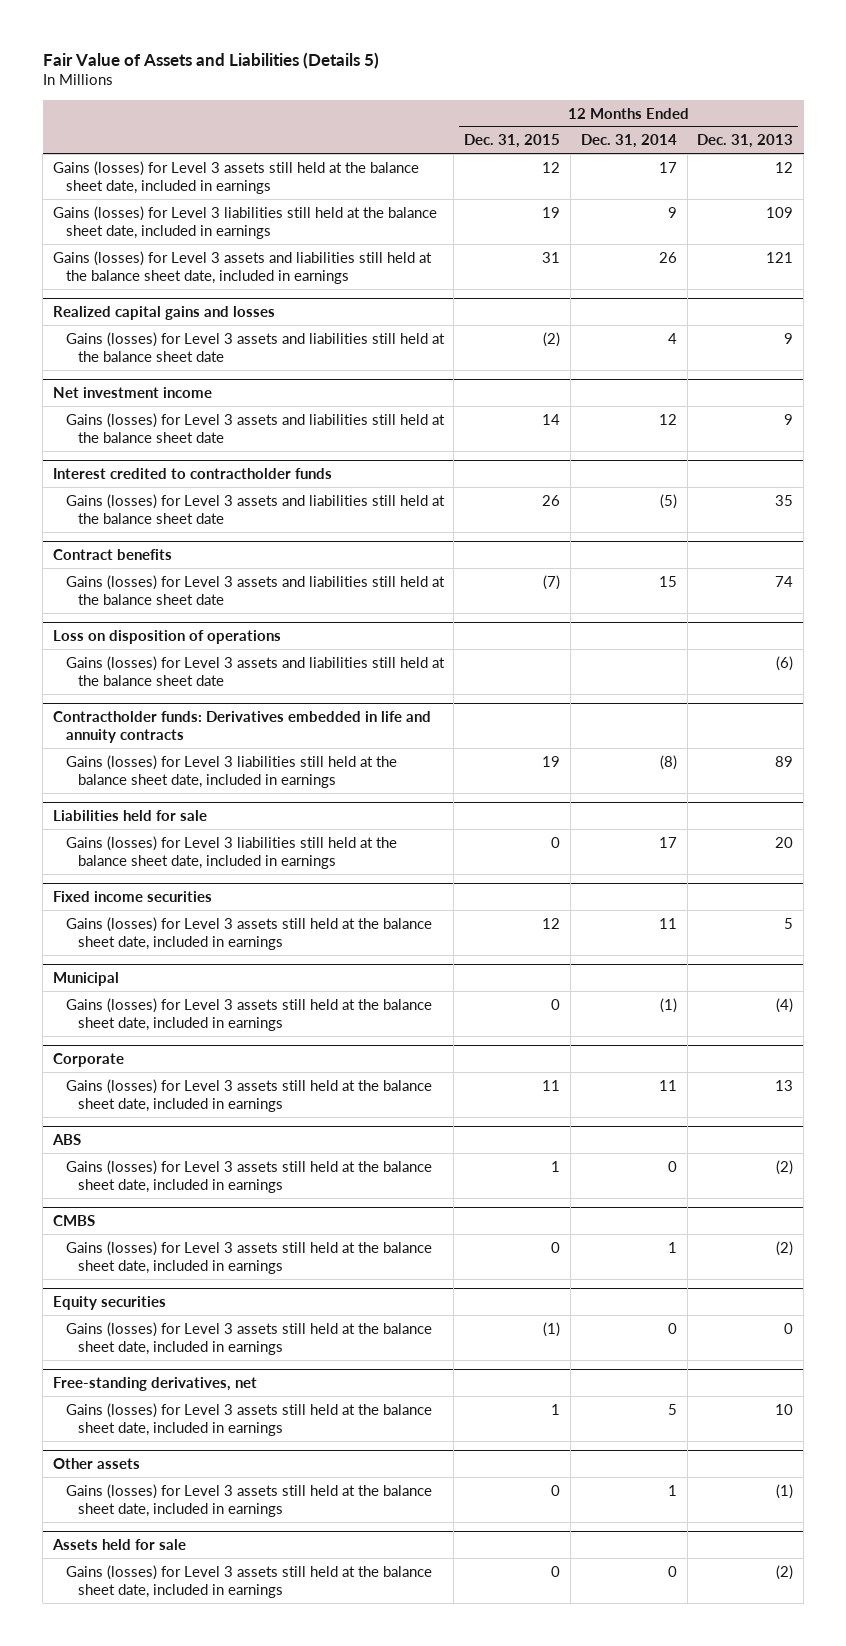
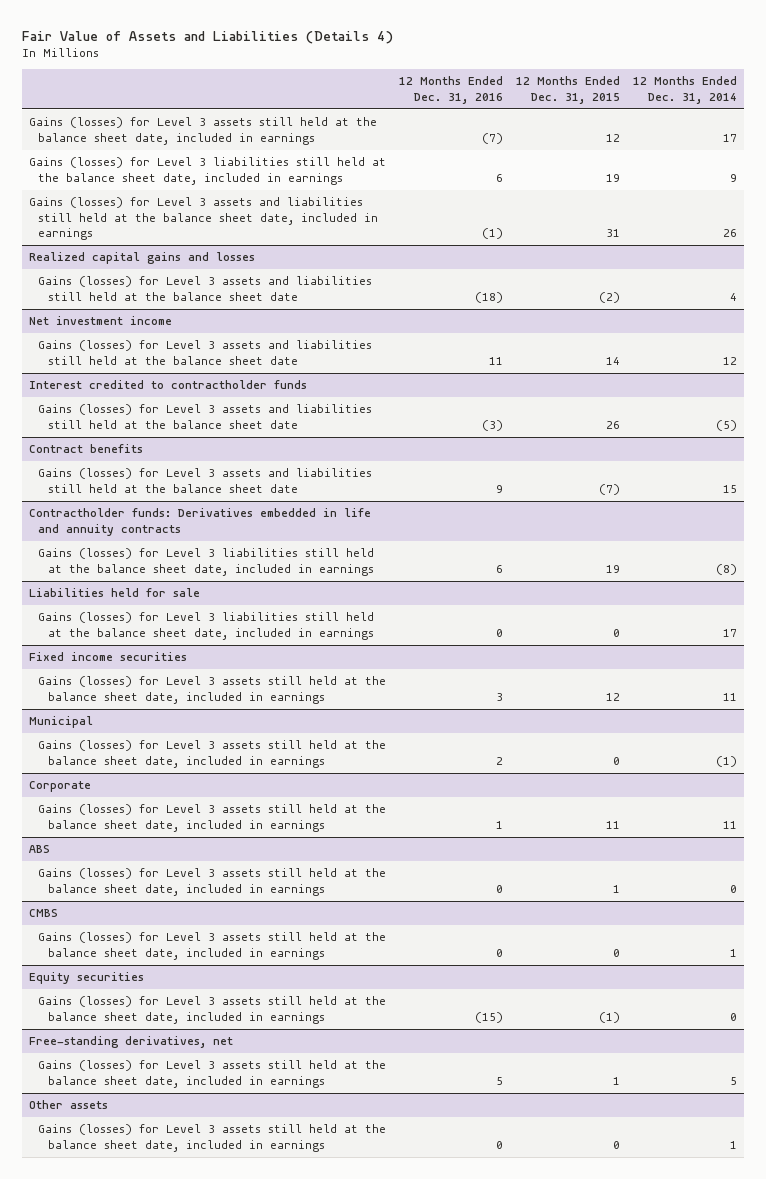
- Fair Value of Assets and Liabilities (Details 5)
+ Fair Value of Assets and Liabilities (Details 4)
- | 12 Months Ended Dec. 31, 2015 | 12 Months Ended Dec. 31, 2014 | 12 Months Ended Dec. 31, 2013
+ | 12 Months Ended Dec. 31, 2016 | 12 Months Ended Dec. 31, 2015 | 12 Months Ended Dec. 31, 2014
- Loss on disposition of operations
- Gains (losses) for Level 3 assets and liabilities still held at the balance sheet date | | | (6)
- Assets held for sale
- Gains (losses) for Level 3 assets still held at the balance sheet date, included in earnings | 0 | 0 | (2)

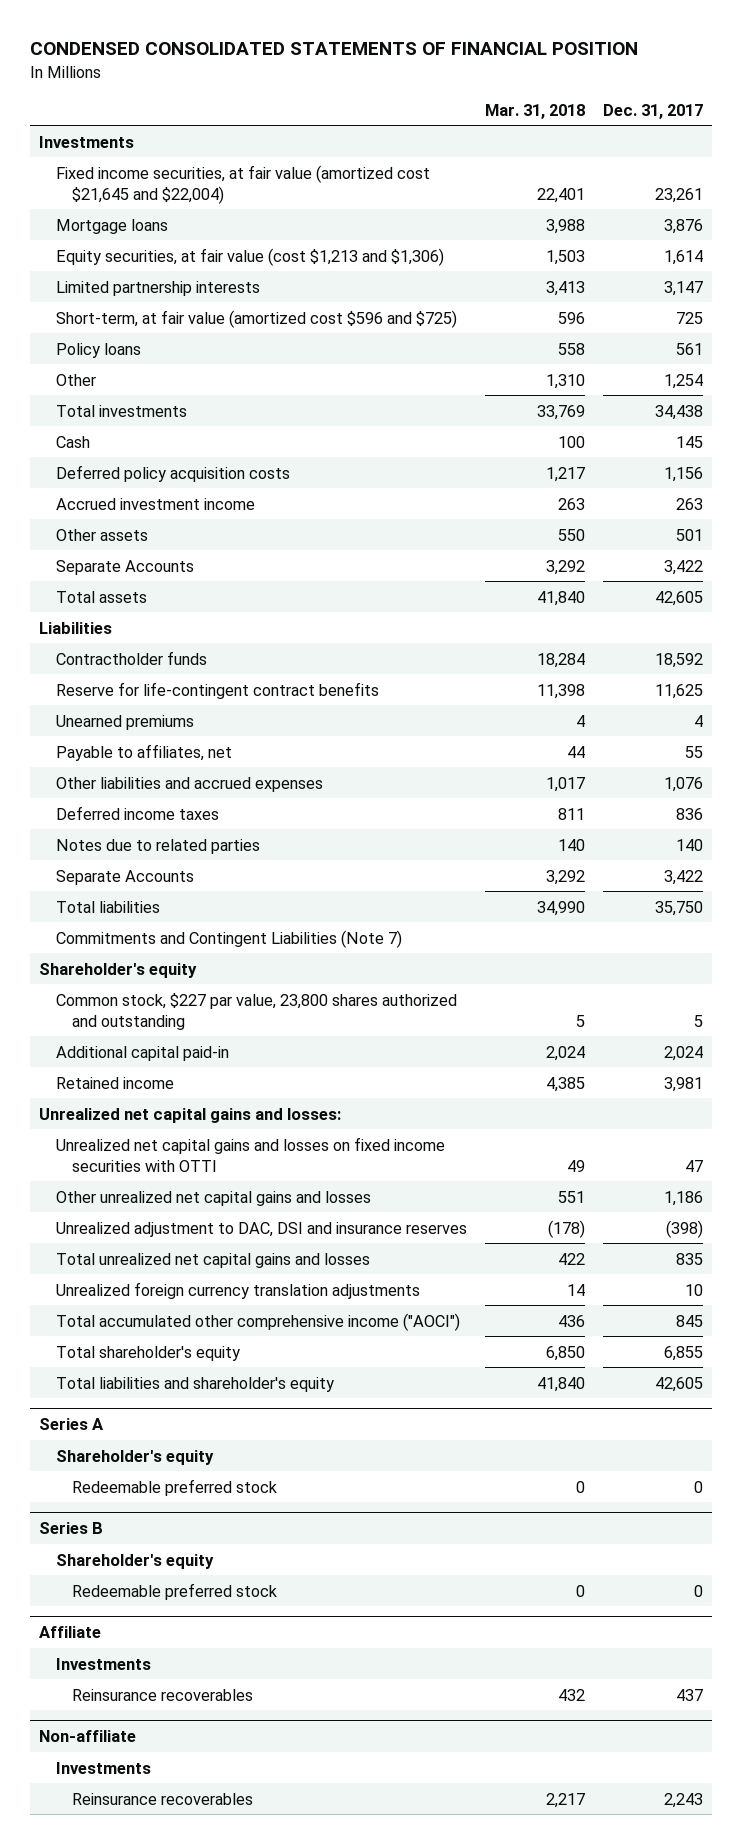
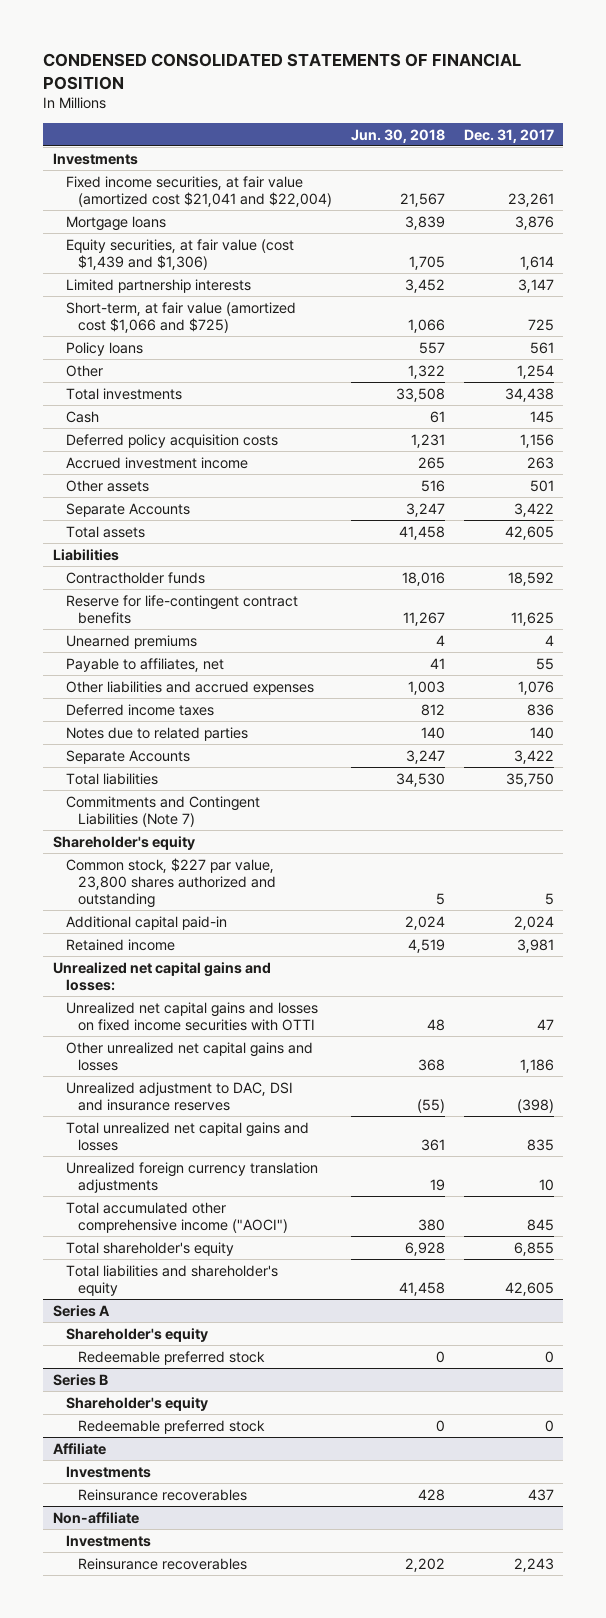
- | Mar. 31, 2018 | Dec. 31, 2017
+ | Jun. 30, 2018 | Dec. 31, 2017
- Fixed income securities, at fair value (amortized cost $21,645 and $22,004) | 22,401 | 23,261
+ Fixed income securities, at fair value (amortized cost $21,041 and $22,004) | 21,567 | 23,261
- Equity securities, at fair value (cost $1,213 and $1,306) | 1,503 | 1,614
+ Equity securities, at fair value (cost $1,439 and $1,306) | 1,705 | 1,614
- Short-term, at fair value (amortized cost $596 and $725) | 596 | 725
+ Short-term, at fair value (amortized cost $1,066 and $725) | 1,066 | 725

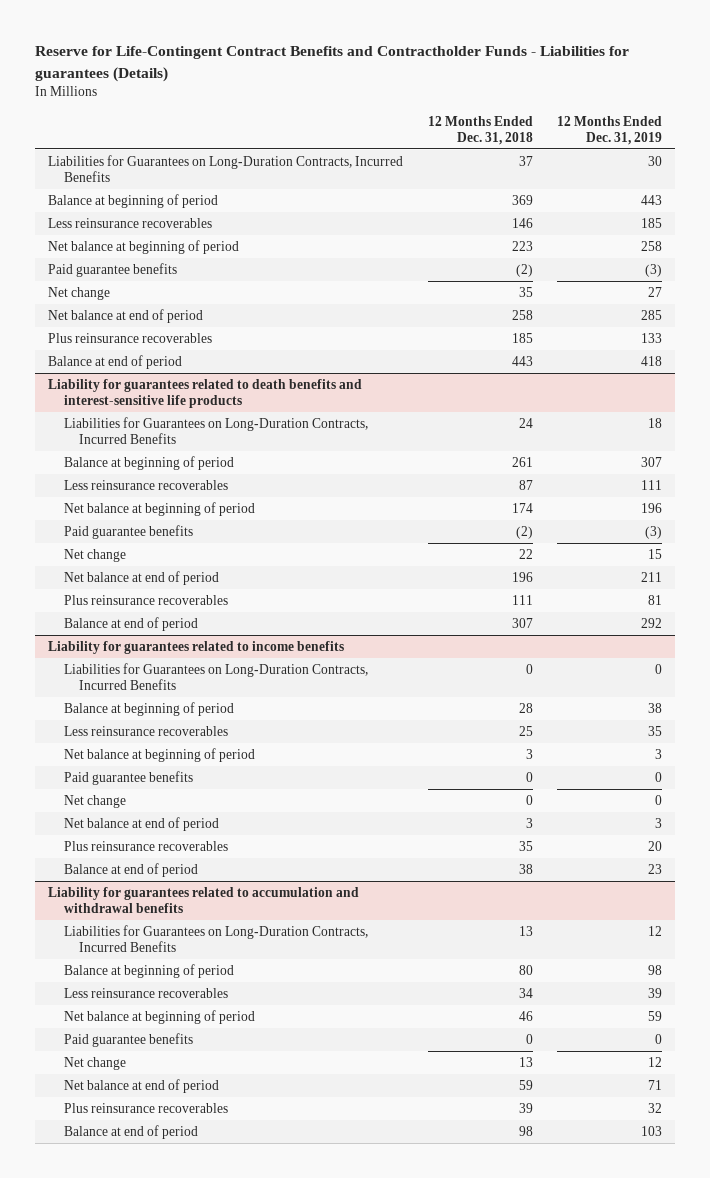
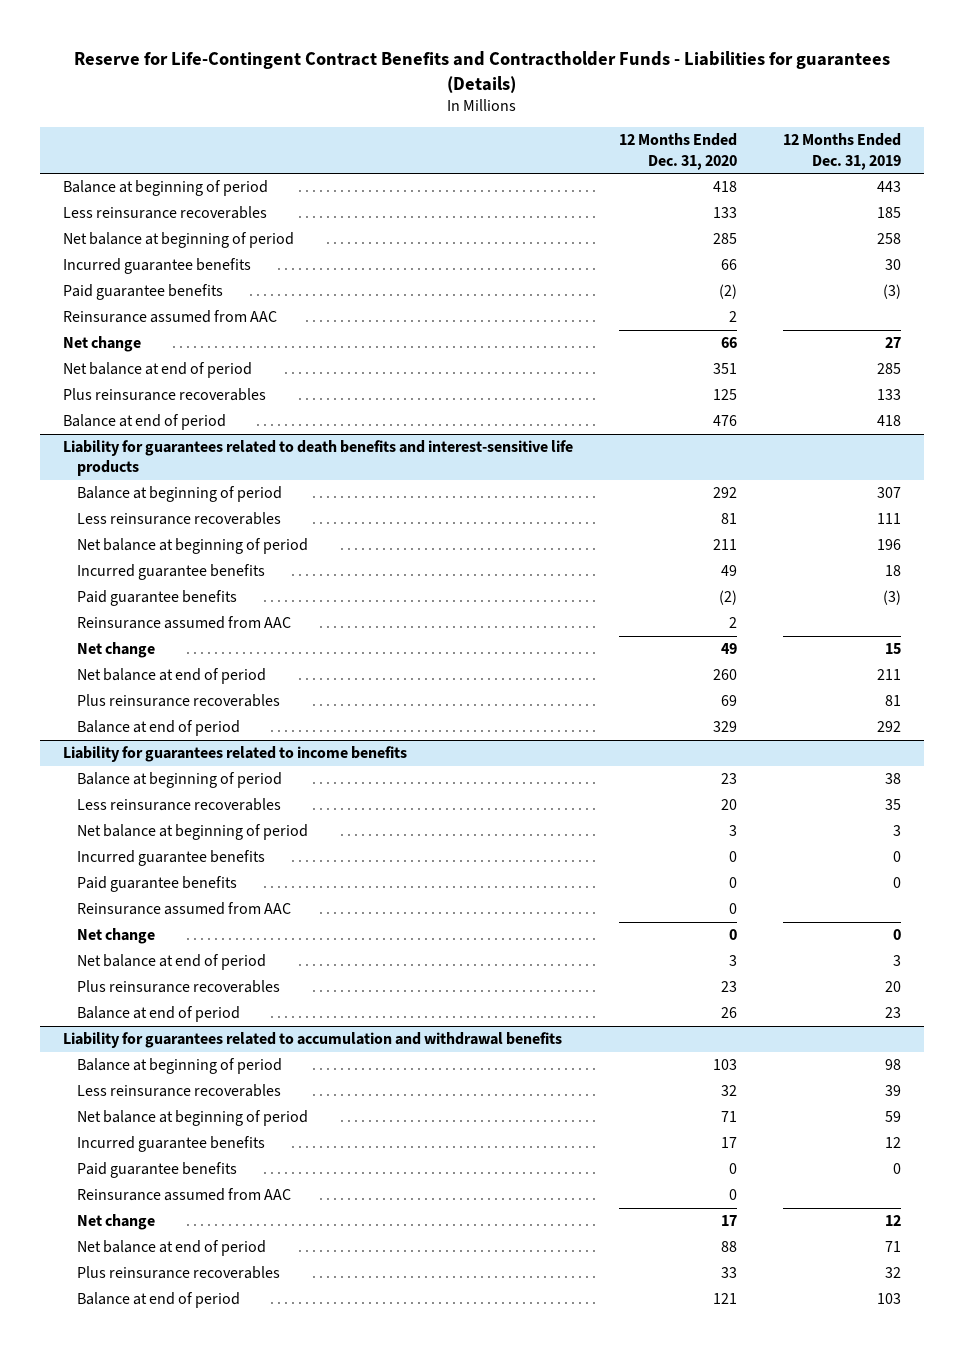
- | 12 Months Ended Dec. 31, 2018 | 12 Months Ended Dec. 31, 2019
+ | 12 Months Ended Dec. 31, 2020 | 12 Months Ended Dec. 31, 2019
- Liabilities for Guarantees on Long-Duration Contracts, Incurred Benefits | 37 | 30
+ Incurred guarantee benefits | 66 | 30
+ Reinsurance assumed from AAC | 2 |
@ Liability for guarantees related to death benefits and interest-sensitive life products
- Liabilities for Guarantees on Long-Duration Contracts, Incurred Benefits | 24 | 18
+ Incurred guarantee benefits | 49 | 18
+ Reinsurance assumed from AAC | 2 |
@ Liability for guarantees related to income benefits
- Liabilities for Guarantees on Long-Duration Contracts, Incurred Benefits | 0 | 0
+ Incurred guarantee benefits | 0 | 0
+ Reinsurance assumed from AAC | 0 |
@ Liability for guarantees related to accumulation and withdrawal benefits
- Liabilities for Guarantees on Long-Duration Contracts, Incurred Benefits | 13 | 12
+ Incurred guarantee benefits | 17 | 12
+ Reinsurance assumed from AAC | 0 |

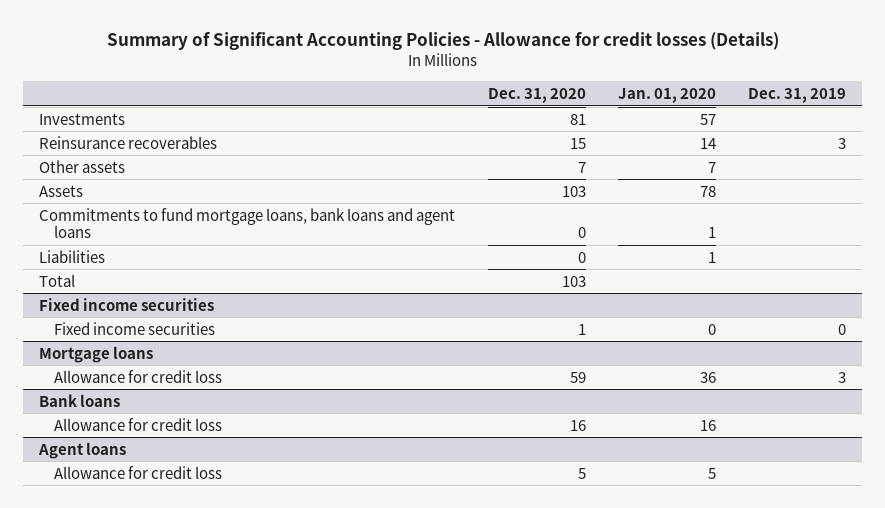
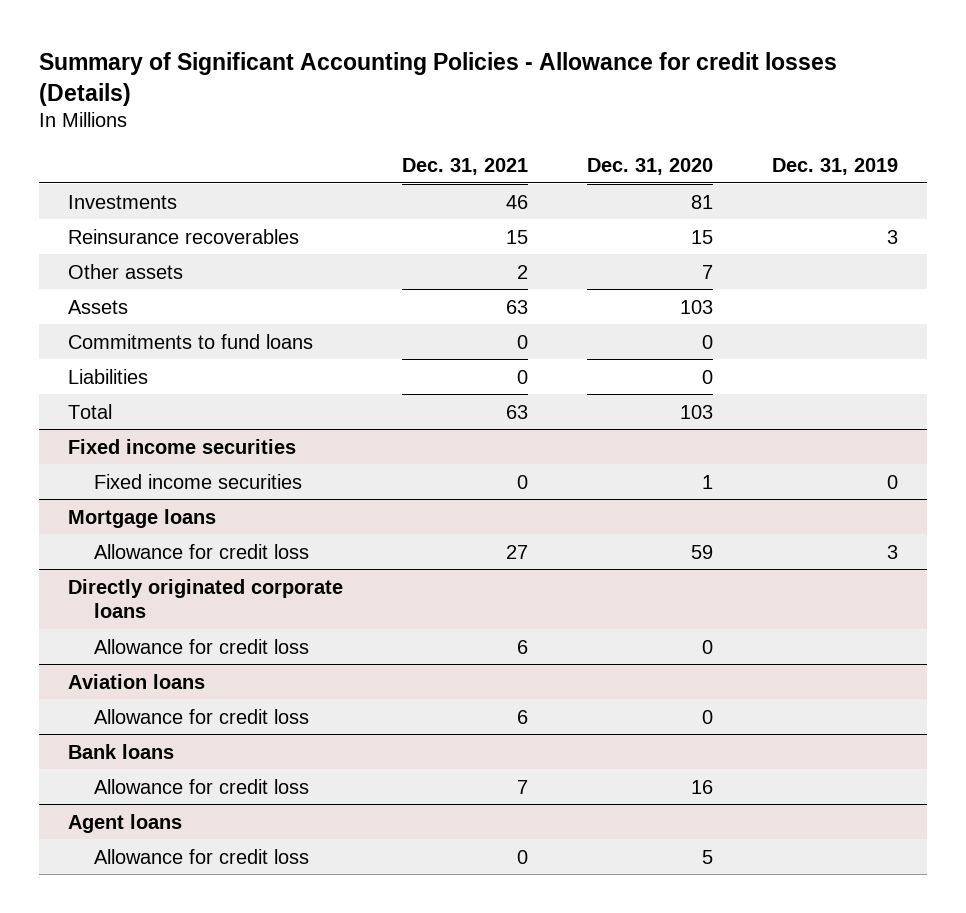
- | Dec. 31, 2020 | Jan. 01, 2020 | Dec. 31, 2019
+ | Dec. 31, 2021 | Dec. 31, 2020 | Dec. 31, 2019
- Commitments to fund mortgage loans, bank loans and agent loans | 0 | 1 |
+ Commitments to fund loans | 0 | 0 |
+ Directly originated corporate loans
+ Allowance for credit loss | 6 | 0 |
+ Aviation loans
+ Allowance for credit loss | 6 | 0 |

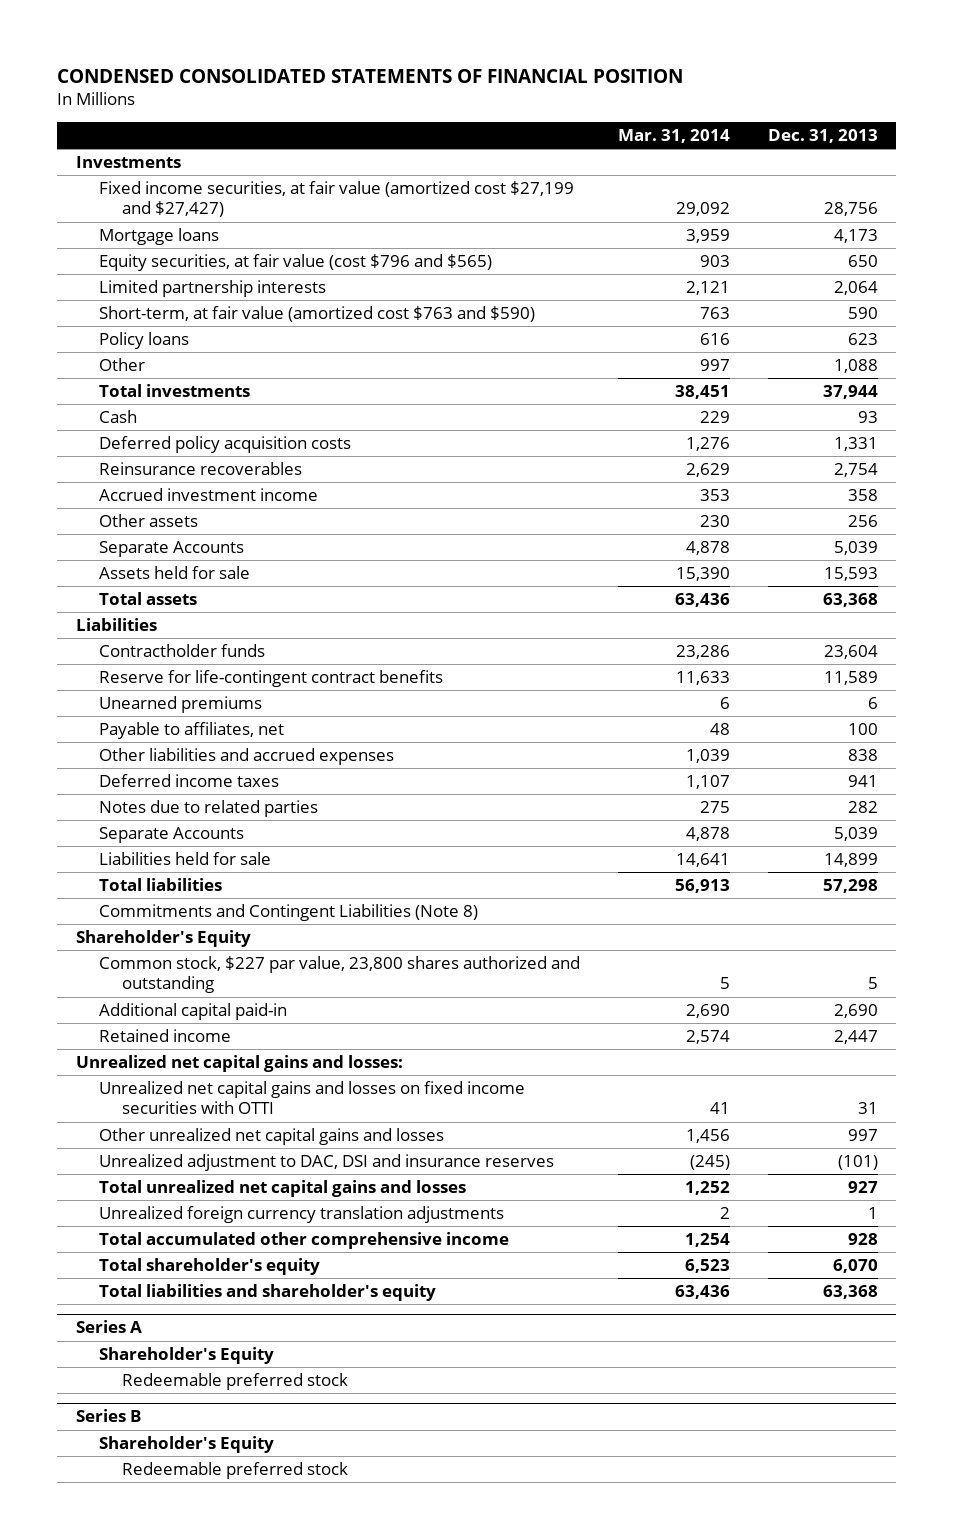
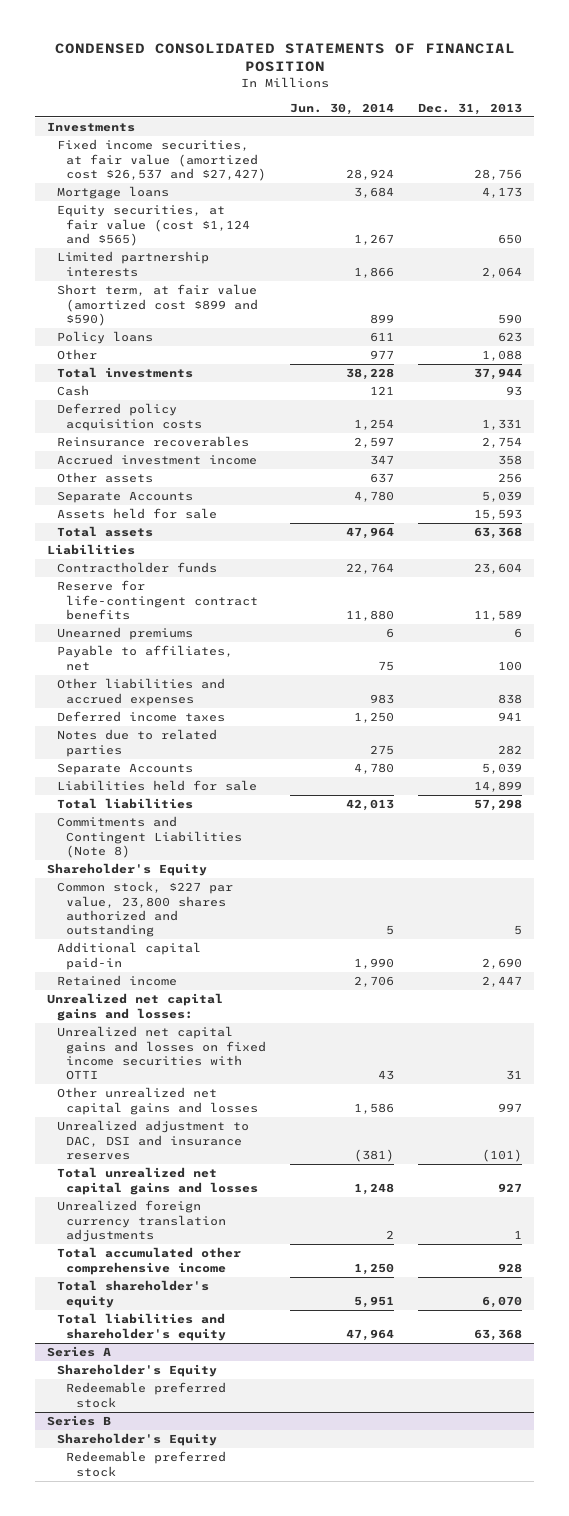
- | Mar. 31, 2014 | Dec. 31, 2013
+ | Jun. 30, 2014 | Dec. 31, 2013
- Fixed income securities, at fair value (amortized cost $27,199 and $27,427) | 29,092 | 28,756
+ Fixed income securities, at fair value (amortized cost $26,537 and $27,427) | 28,924 | 28,756
- Equity securities, at fair value (cost $796 and $565) | 903 | 650
+ Equity securities, at fair value (cost $1,124 and $565) | 1,267 | 650
- Short-term, at fair value (amortized cost $763 and $590) | 763 | 590
+ Short term, at fair value (amortized cost $899 and $590) | 899 | 590

